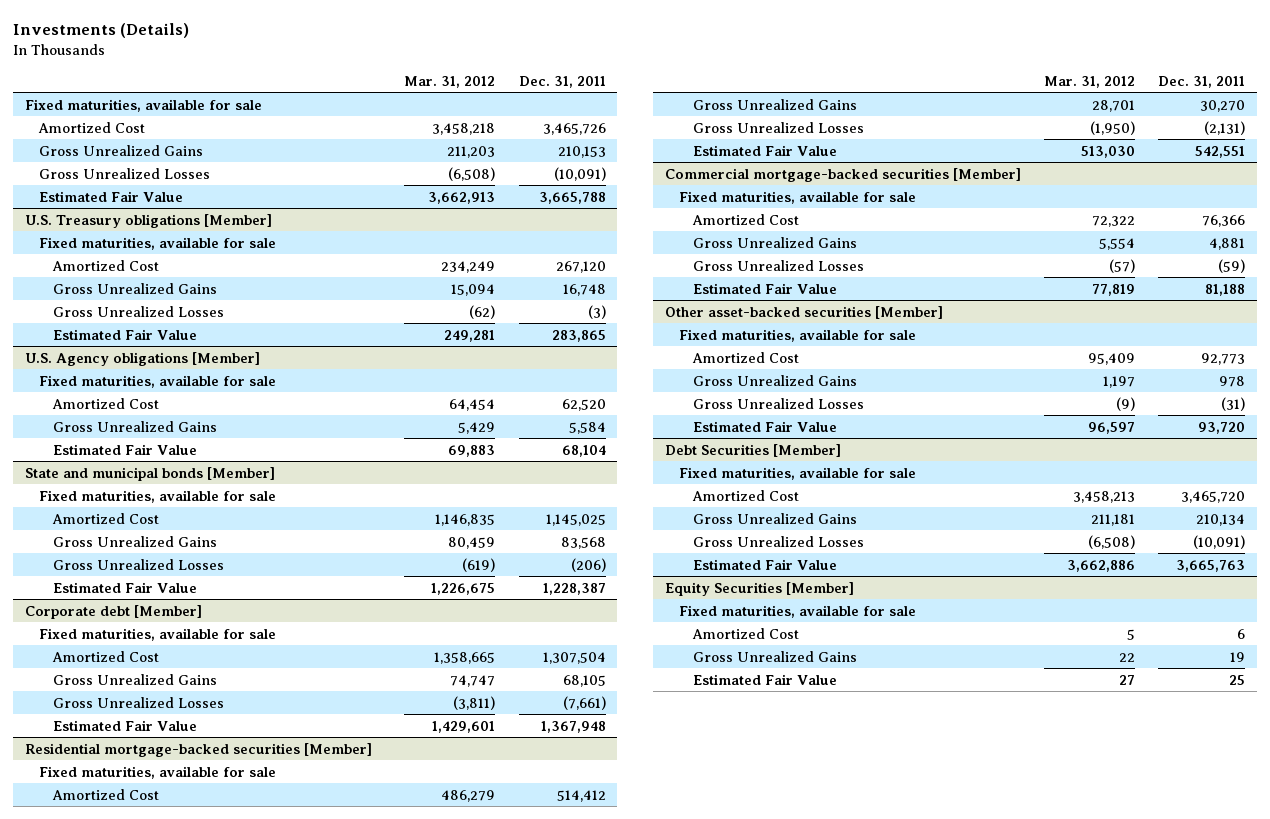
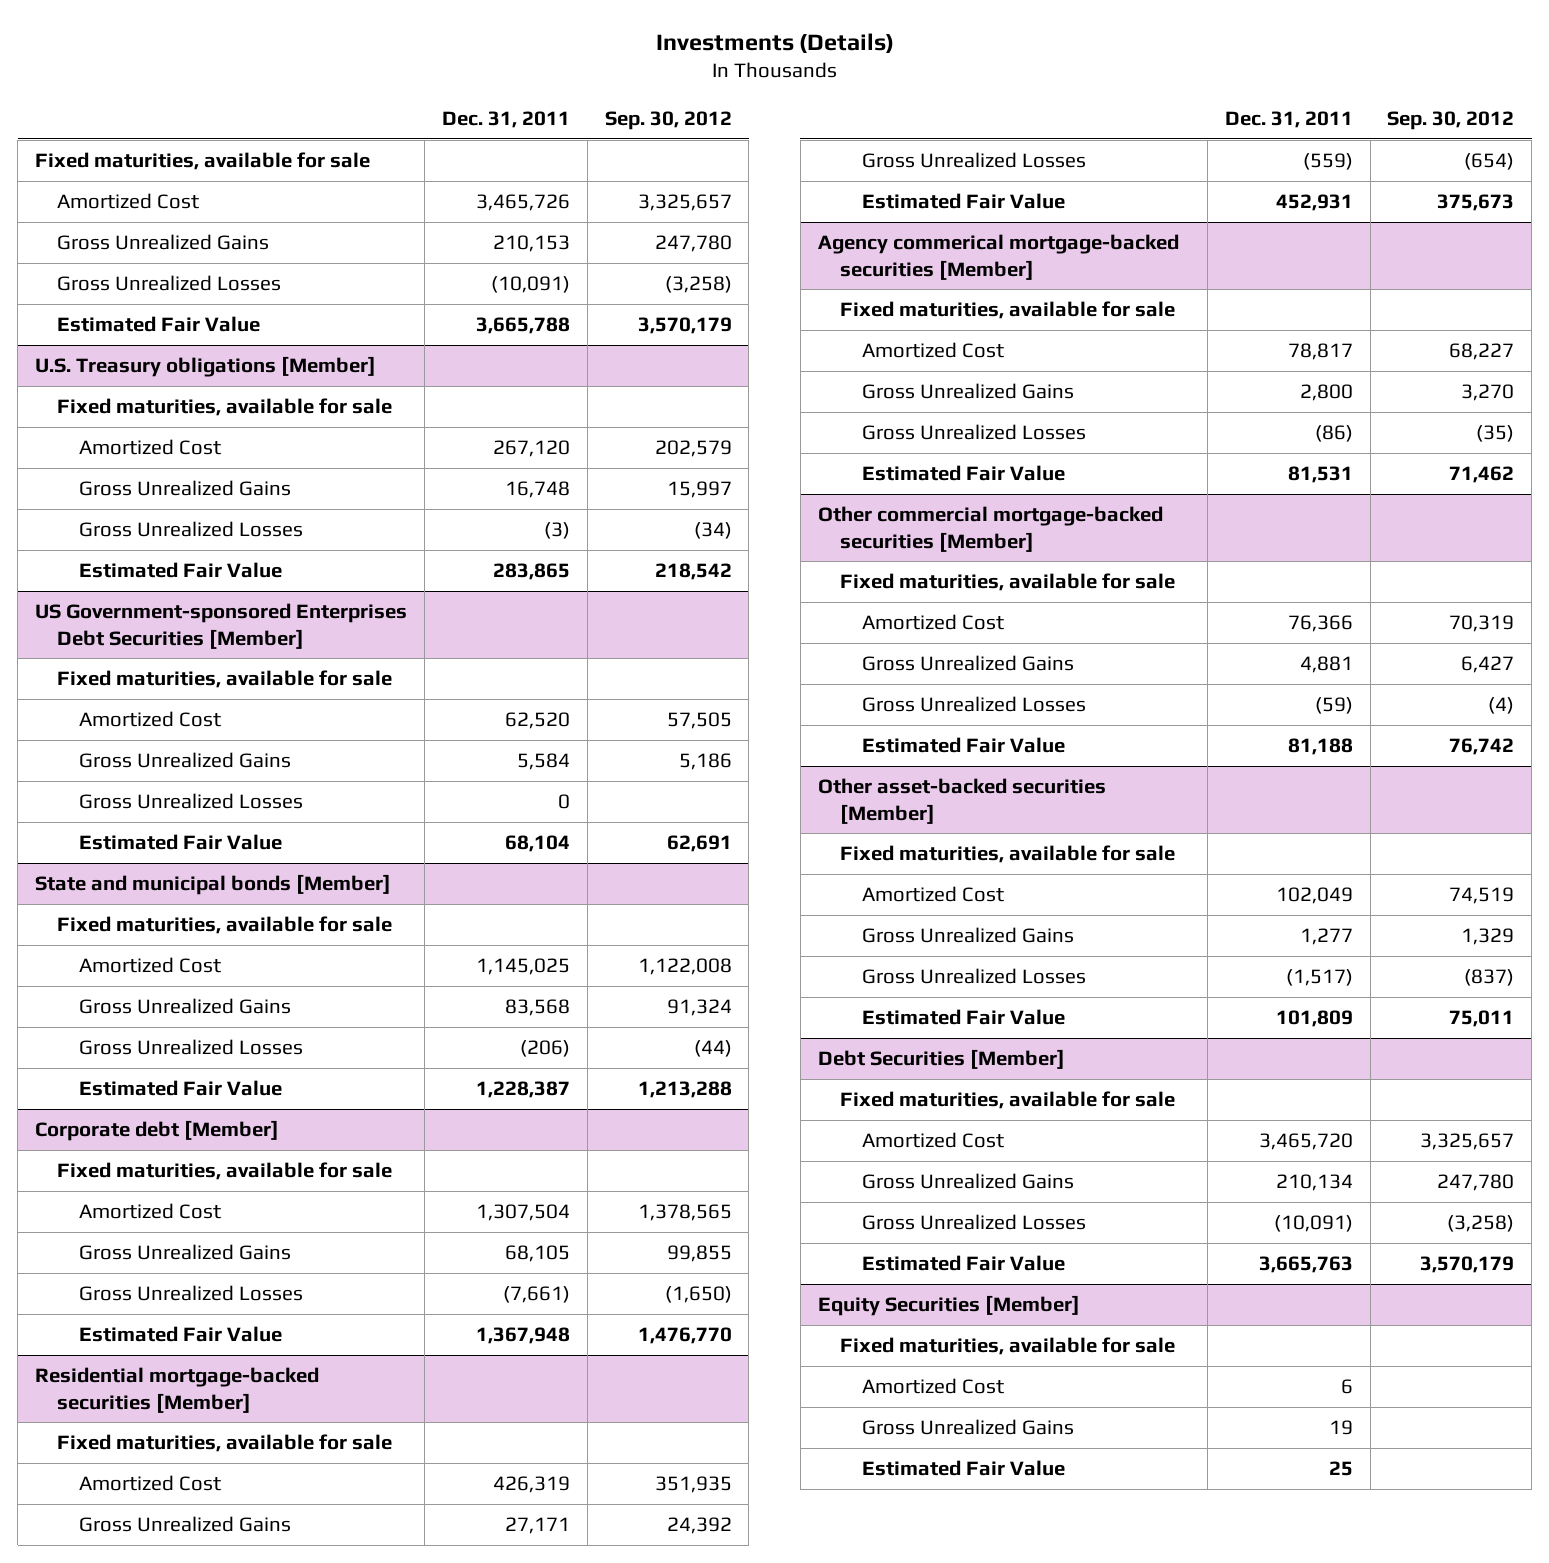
- | Mar. 31, 2012 | Dec. 31, 2011
+ | Dec. 31, 2011 | Sep. 30, 2012
- U.S. Agency obligations [Member]
+ US Government-sponsored Enterprises Debt Securities [Member]
+ Gross Unrealized Losses | 0 |
@ Residential mortgage-backed securities [Member]
- Amortized Cost | 486,279 | 514,412
- Gross Unrealized Gains | 28,701 | 30,270
- Gross Unrealized Losses | (1,950) | (2,131)
- Estimated Fair Value | 513,030 | 542,551
- Commercial mortgage-backed securities [Member]
@ Residential mortgage-backed securities [Member]
+ Amortized Cost | 426,319 | 351,935
+ Gross Unrealized Gains | 27,171 | 24,392
+ Gross Unrealized Losses | (559) | (654)
+ Estimated Fair Value | 452,931 | 375,673
+ Agency commerical mortgage-backed securities [Member]
+ Amortized Cost | 78,817 | 68,227
+ Gross Unrealized Gains | 2,800 | 3,270
+ Gross Unrealized Losses | (86) | (35)
+ Estimated Fair Value | 81,531 | 71,462
+ Other commercial mortgage-backed securities [Member]
+ Fixed maturities, available for sale
@ Other asset-backed securities [Member]
- Amortized Cost | 95,409 | 92,773
- Gross Unrealized Gains | 1,197 | 978
- Gross Unrealized Losses | (9) | (31)
- Estimated Fair Value | 96,597 | 93,720
+ Amortized Cost | 102,049 | 74,519
+ Gross Unrealized Gains | 1,277 | 1,329
+ Gross Unrealized Losses | (1,517) | (837)
+ Estimated Fair Value | 101,809 | 75,011

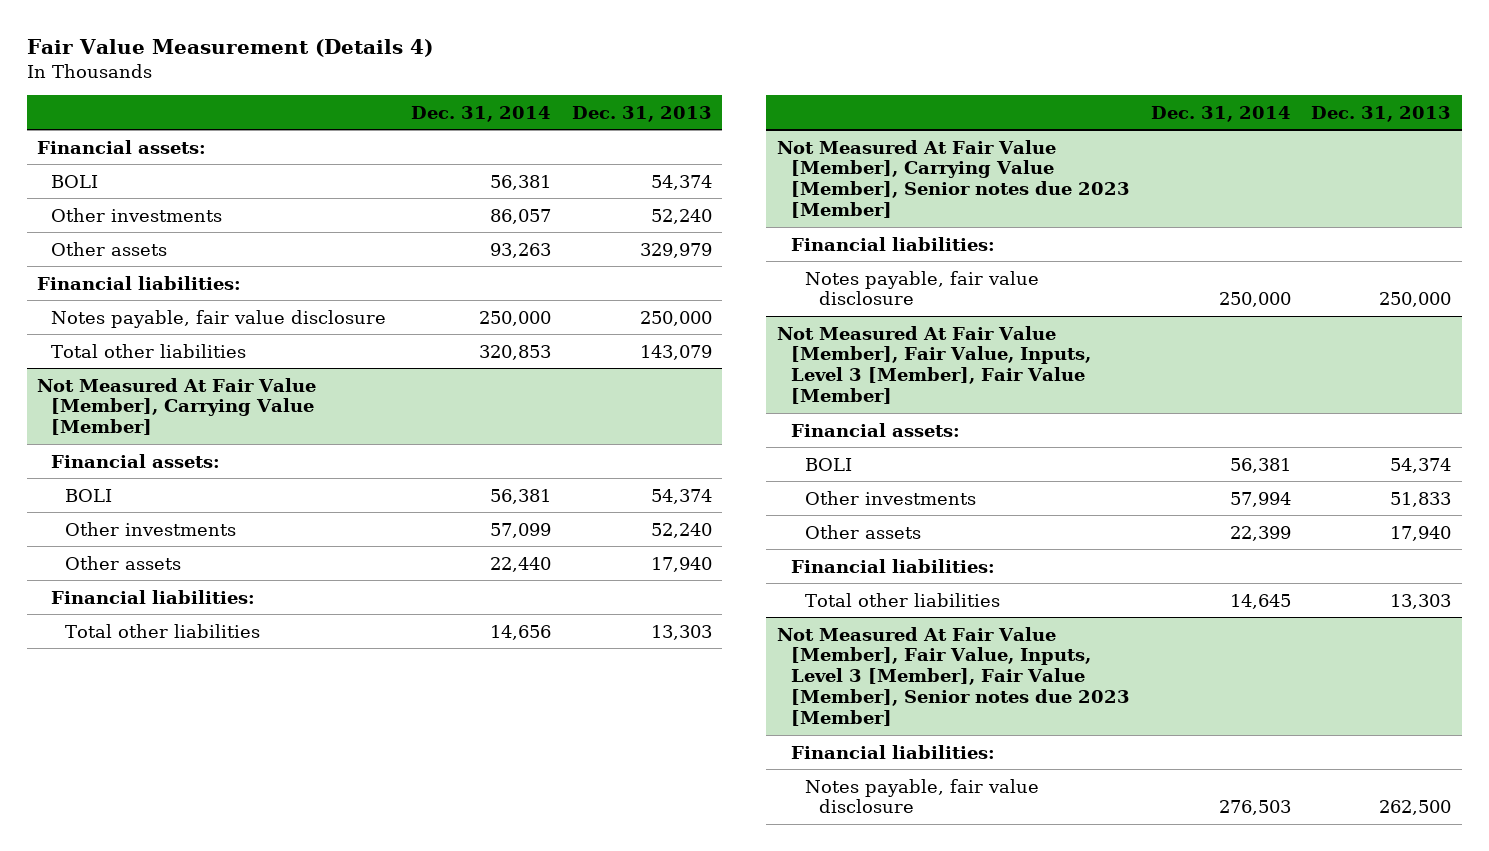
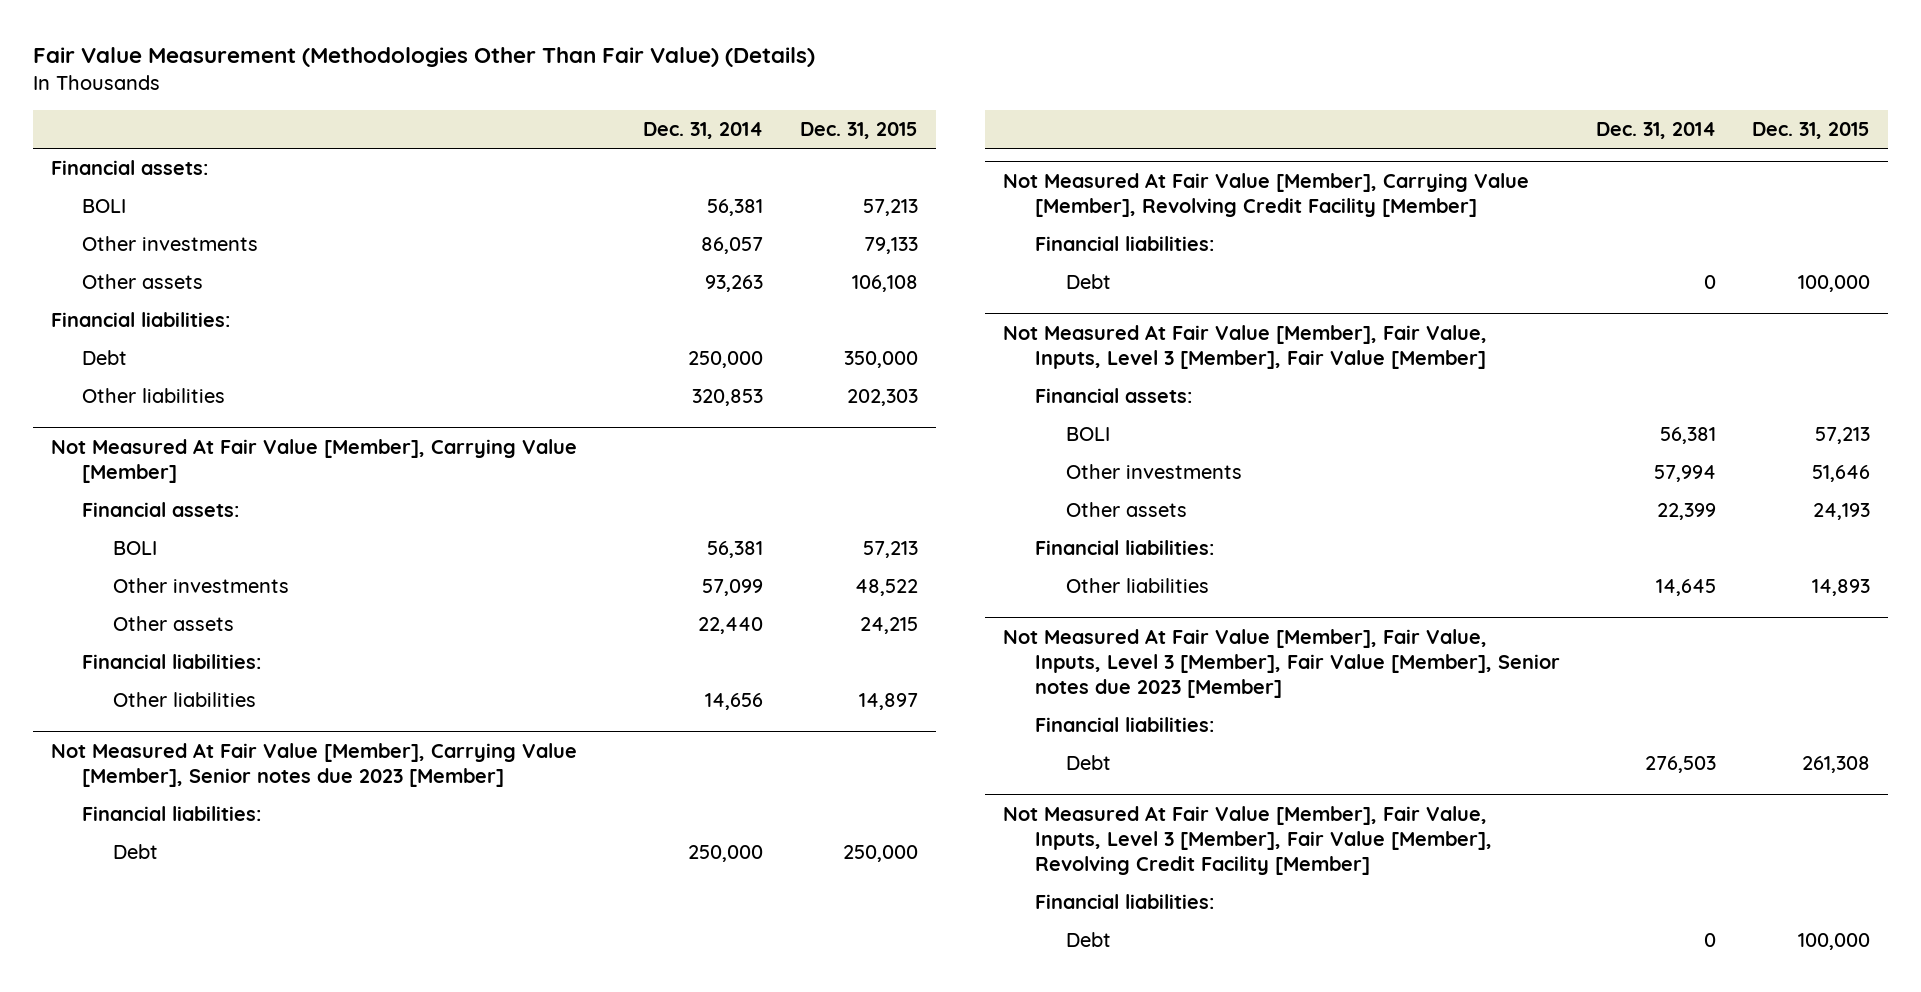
- Fair Value Measurement (Details 4)
+ Fair Value Measurement (Methodologies Other Than Fair Value) (Details)
- | Dec. 31, 2014 | Dec. 31, 2013
+ | Dec. 31, 2014 | Dec. 31, 2015
- Notes payable, fair value disclosure | 250,000 | 250,000
- Total other liabilities | 320,853 | 143,079
+ Debt | 250,000 | 350,000
+ Other liabilities | 320,853 | 202,303
@ Not Measured At Fair Value [Member], Carrying Value [Member]
- Total other liabilities | 14,656 | 13,303
+ Other liabilities | 14,656 | 14,897
@ Not Measured At Fair Value [Member], Carrying Value [Member], Senior notes due 2023 [Member]
- Notes payable, fair value disclosure | 250,000 | 250,000
+ Debt | 250,000 | 250,000
+ Not Measured At Fair Value [Member], Carrying Value [Member], Revolving Credit Facility [Member]
+ Financial liabilities:
+ Debt | 0 | 100,000
@ Not Measured At Fair Value [Member], Fair Value, Inputs, Level 3 [Member], Fair Value [Member]
- Total other liabilities | 14,645 | 13,303
+ Other liabilities | 14,645 | 14,893
@ Not Measured At Fair Value [Member], Fair Value, Inputs, Level 3 [Member], Fair Value [Member], Senior notes due 2023 [Member]
- Notes payable, fair value disclosure | 276,503 | 262,500
+ Debt | 276,503 | 261,308
+ Not Measured At Fair Value [Member], Fair Value, Inputs, Level 3 [Member], Fair Value [Member], Revolving Credit Facility [Member]
+ Financial liabilities:
+ Debt | 0 | 100,000

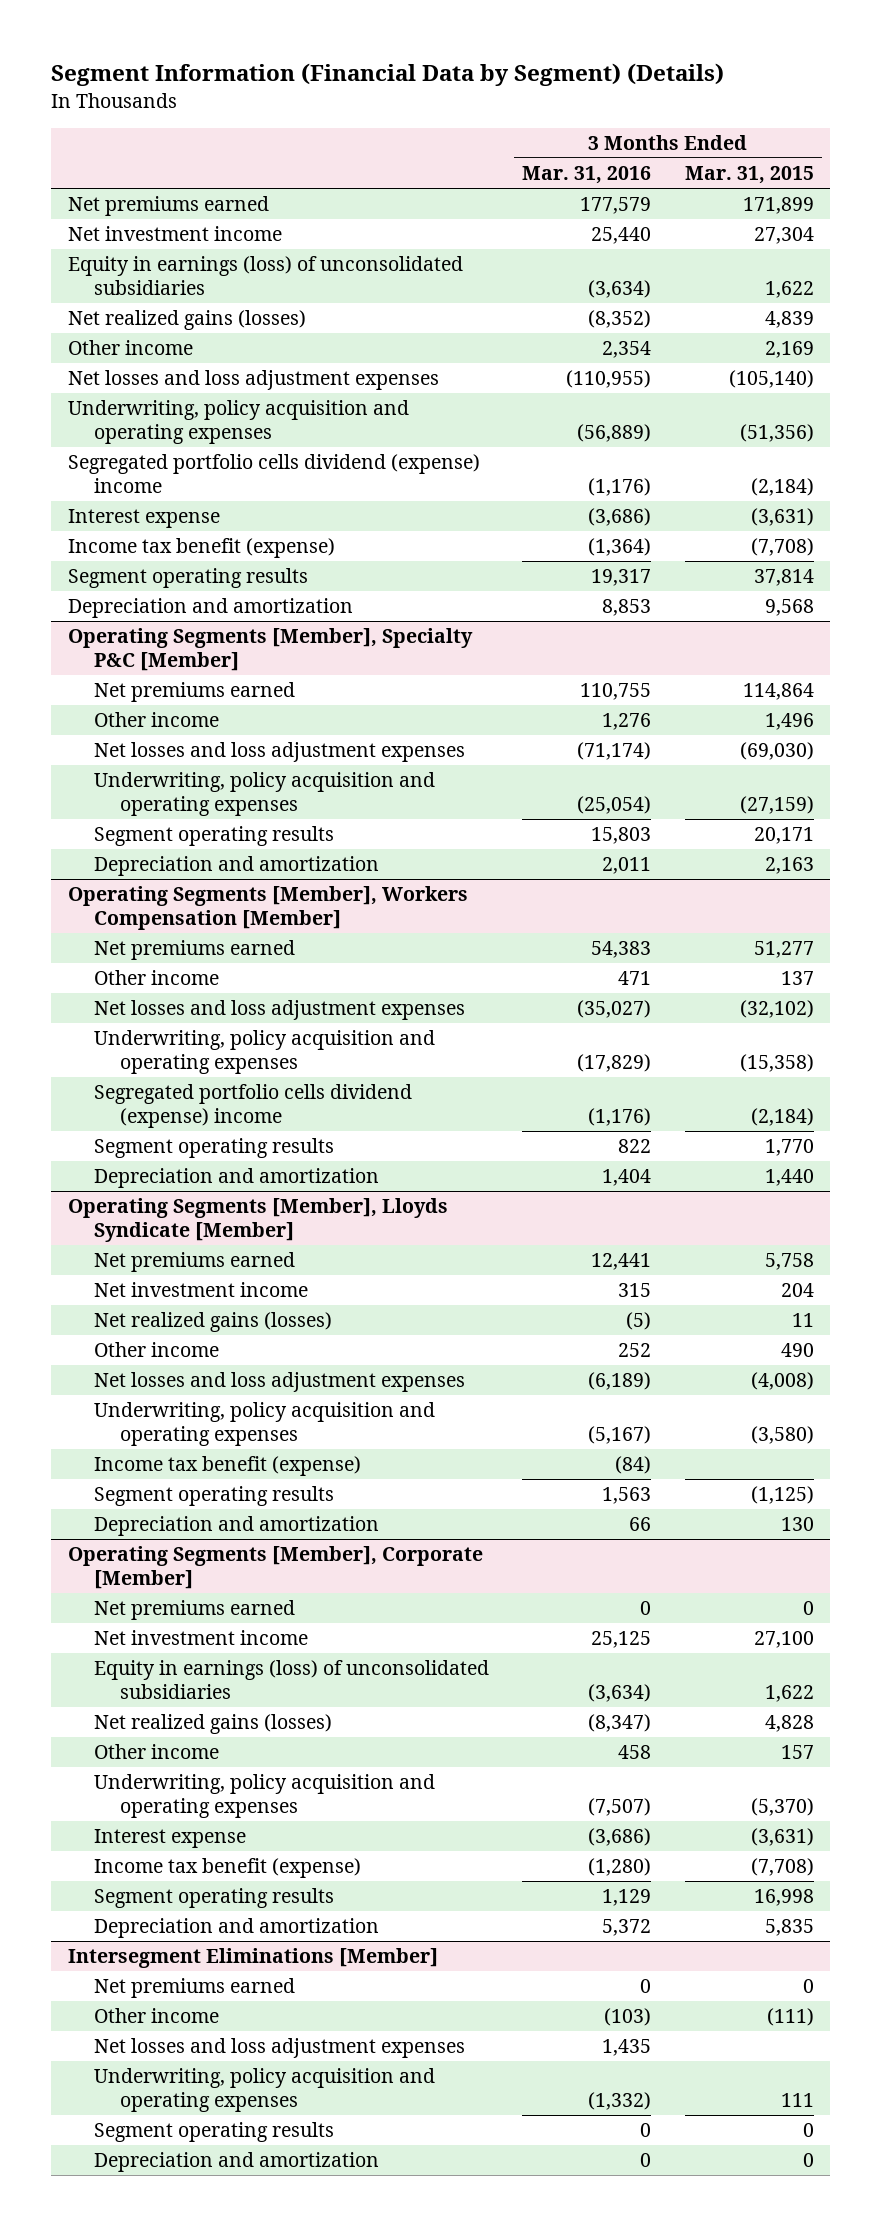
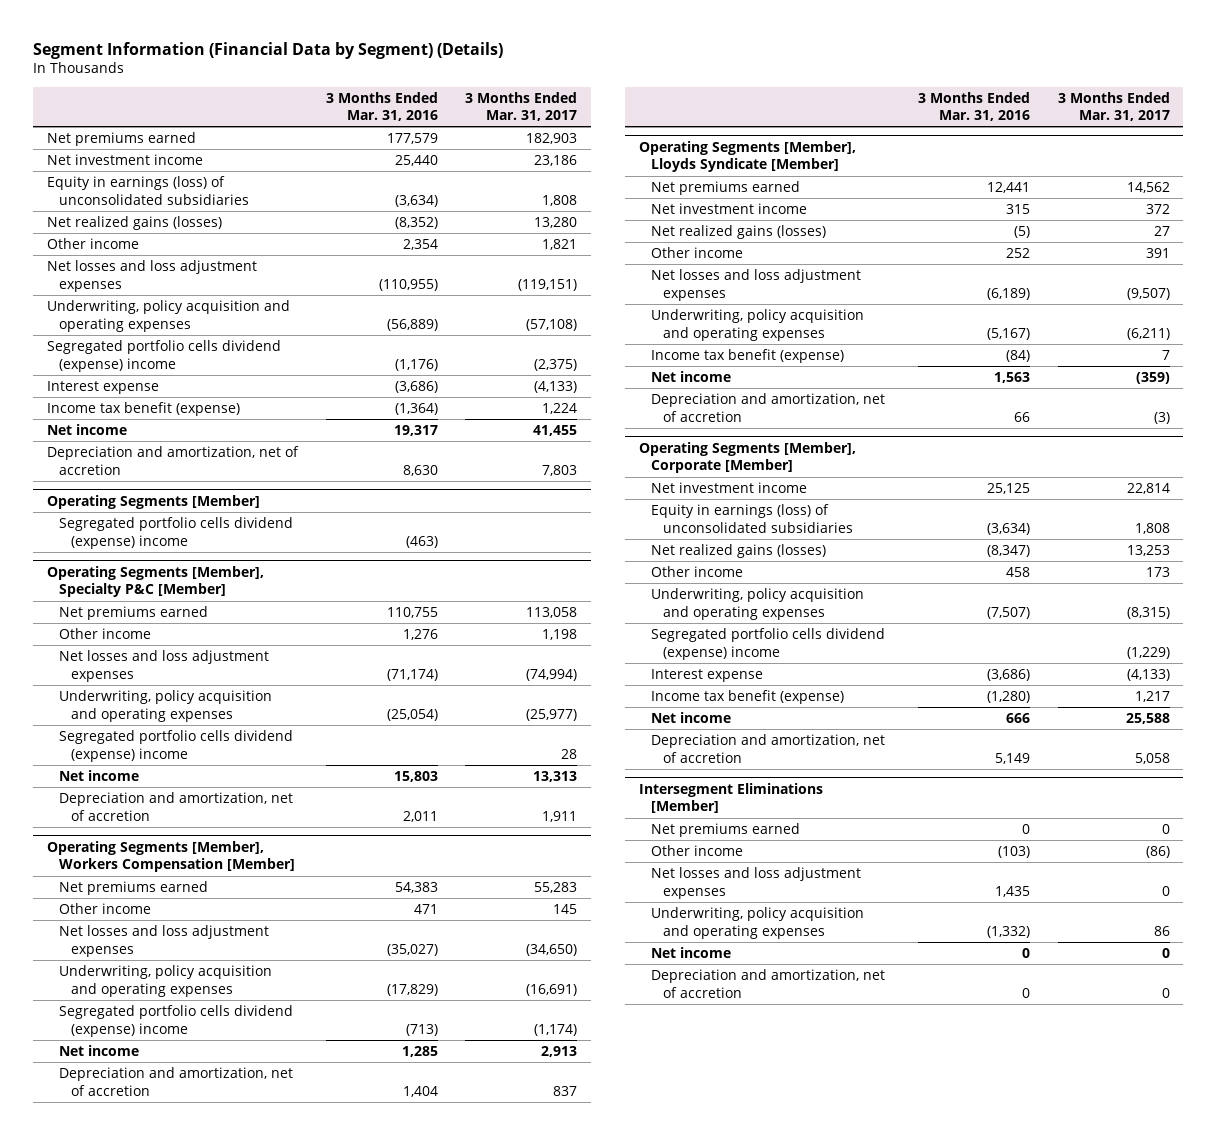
- | 3 Months Ended Mar. 31, 2016 | 3 Months Ended Mar. 31, 2015
+ | 3 Months Ended Mar. 31, 2016 | 3 Months Ended Mar. 31, 2017
- Segment operating results | 19,317 | 37,814
- Depreciation and amortization | 8,853 | 9,568
+ Net income | 19,317 | 41,455
+ Depreciation and amortization, net of accretion | 8,630 | 7,803
+ Operating Segments [Member]
+ Segregated portfolio cells dividend (expense) income | (463) |
@ Operating Segments [Member], Specialty P&C [Member]
- Segment operating results | 15,803 | 20,171
- Depreciation and amortization | 2,011 | 2,163
+ Segregated portfolio cells dividend (expense) income | | 28
+ Net income | 15,803 | 13,313
+ Depreciation and amortization, net of accretion | 2,011 | 1,911
@ Operating Segments [Member], Workers Compensation [Member]
- Segregated portfolio cells dividend (expense) income | (1,176) | (2,184)
- Segment operating results | 822 | 1,770
- Depreciation and amortization | 1,404 | 1,440
+ Segregated portfolio cells dividend (expense) income | (713) | (1,174)
+ Net income | 1,285 | 2,913
+ Depreciation and amortization, net of accretion | 1,404 | 837
@ Operating Segments [Member], Lloyds Syndicate [Member]
- Segment operating results | 1,563 | (1,125)
- Depreciation and amortization | 66 | 130
+ Net income | 1,563 | (359)
+ Depreciation and amortization, net of accretion | 66 | (3)
@ Operating Segments [Member], Corporate [Member]
- Net premiums earned | 0 | 0
+ Segregated portfolio cells dividend (expense) income | | (1,229)
- Segment operating results | 1,129 | 16,998
- Depreciation and amortization | 5,372 | 5,835
+ Net income | 666 | 25,588
+ Depreciation and amortization, net of accretion | 5,149 | 5,058
@ Intersegment Eliminations [Member]
- Segment operating results | 0 | 0
- Depreciation and amortization | 0 | 0
+ Net income | 0 | 0
+ Depreciation and amortization, net of accretion | 0 | 0

